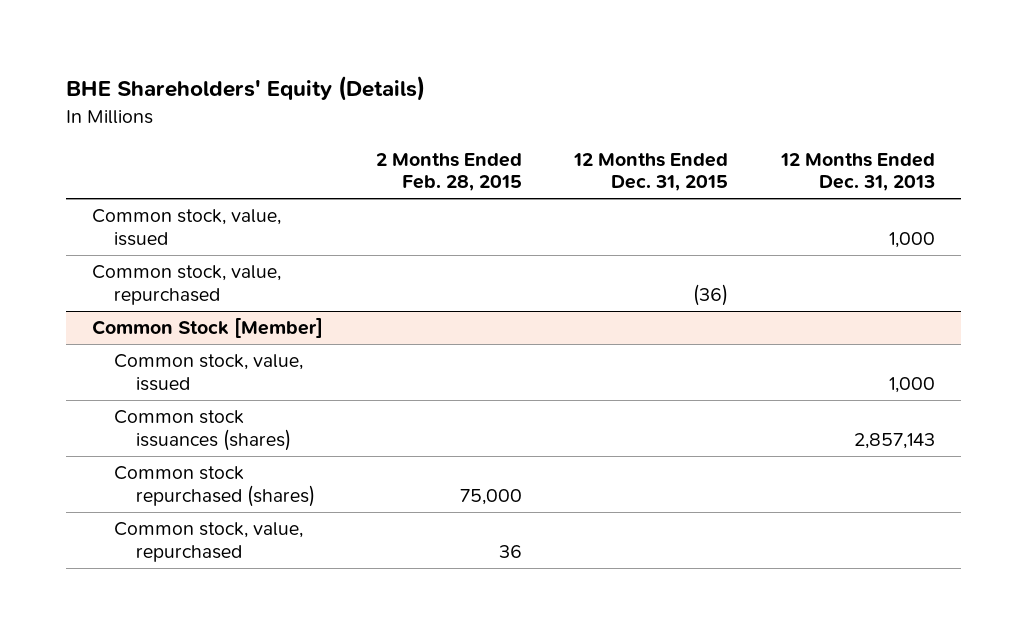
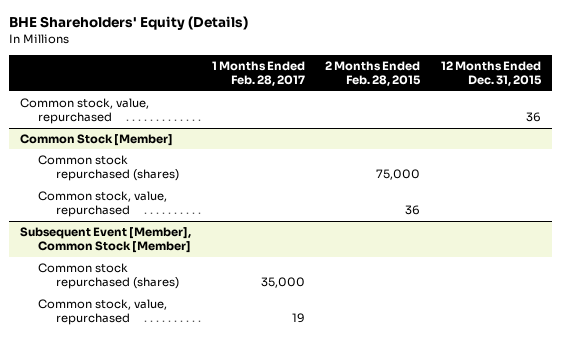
- | 2 Months Ended Feb. 28, 2015 | 12 Months Ended Dec. 31, 2015 | 12 Months Ended Dec. 31, 2013
+ | 1 Months Ended Feb. 28, 2017 | 2 Months Ended Feb. 28, 2015 | 12 Months Ended Dec. 31, 2015
- Common stock, value, issued | | | 1,000
- Common stock, value, repurchased | | (36) |
+ Common stock, value, repurchased | | | 36
@ Common Stock [Member]
- Common stock, value, issued | | | 1,000
- Common stock issuances (shares) | | | 2,857,143
+ Subsequent Event [Member], Common Stock [Member]
+ Common stock repurchased (shares) | 35,000 | |
+ Common stock, value, repurchased | 19 | |

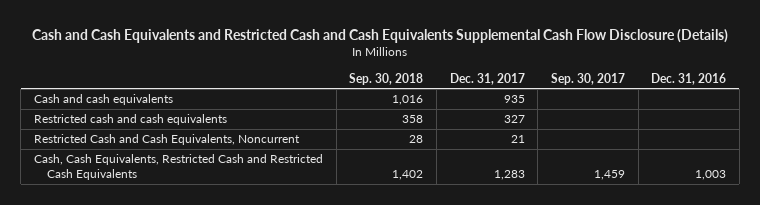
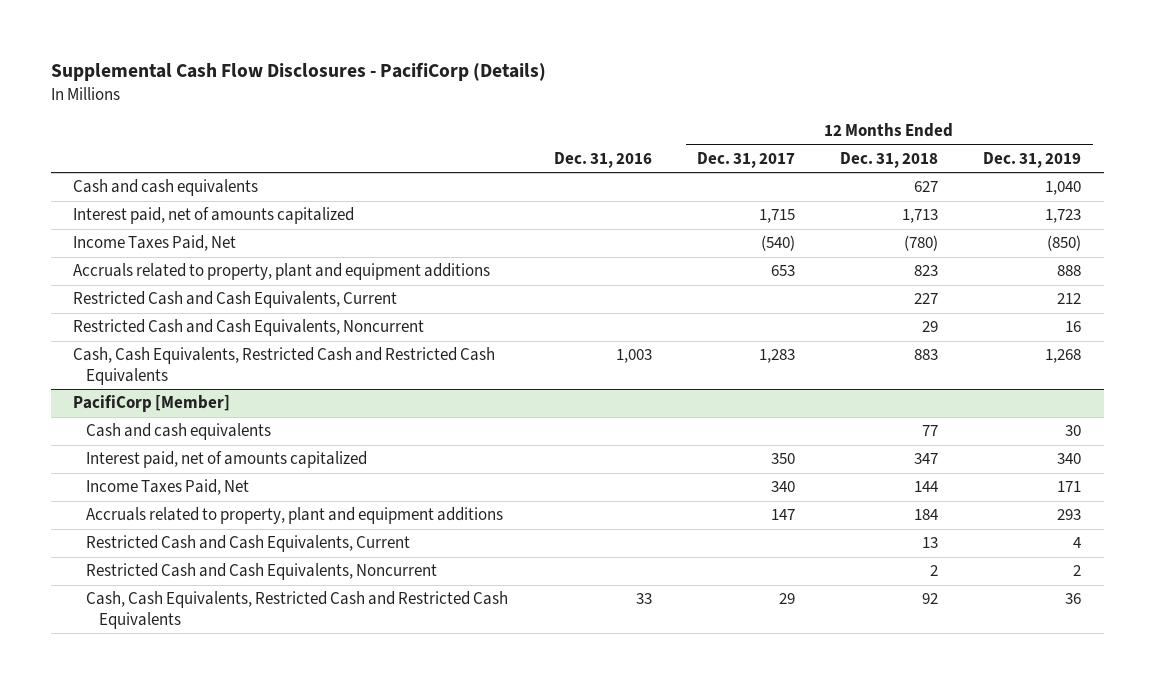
- Cash and Cash Equivalents and Restricted Cash and Cash Equivalents Supplemental Cash Flow Disclosure (Details)
+ Supplemental Cash Flow Disclosures - PacifiCorp (Details)
- | Sep. 30, 2018 | Dec. 31, 2017 | Sep. 30, 2017 | Dec. 31, 2016
+ | Dec. 31, 2016 | 12 Months Ended Dec. 31, 2017 | 12 Months Ended Dec. 31, 2018 | 12 Months Ended Dec. 31, 2019
- Restricted cash and cash equivalents | 358 | 327 | |
+ Interest paid, net of amounts capitalized | | 1,715 | 1,713 | 1,723
+ Income Taxes Paid, Net | | (540) | (780) | (850)
+ Accruals related to property, plant and equipment additions | | 653 | 823 | 888
+ Restricted Cash and Cash Equivalents, Current | | | 227 | 212
+ PacifiCorp [Member]
+ Cash and cash equivalents | | | 77 | 30
+ Interest paid, net of amounts capitalized | | 350 | 347 | 340
+ Income Taxes Paid, Net | | 340 | 144 | 171
+ Accruals related to property, plant and equipment additions | | 147 | 184 | 293
+ Restricted Cash and Cash Equivalents, Current | | | 13 | 4
+ Restricted Cash and Cash Equivalents, Noncurrent | | | 2 | 2
+ Cash, Cash Equivalents, Restricted Cash and Restricted Cash Equivalents | 33 | 29 | 92 | 36

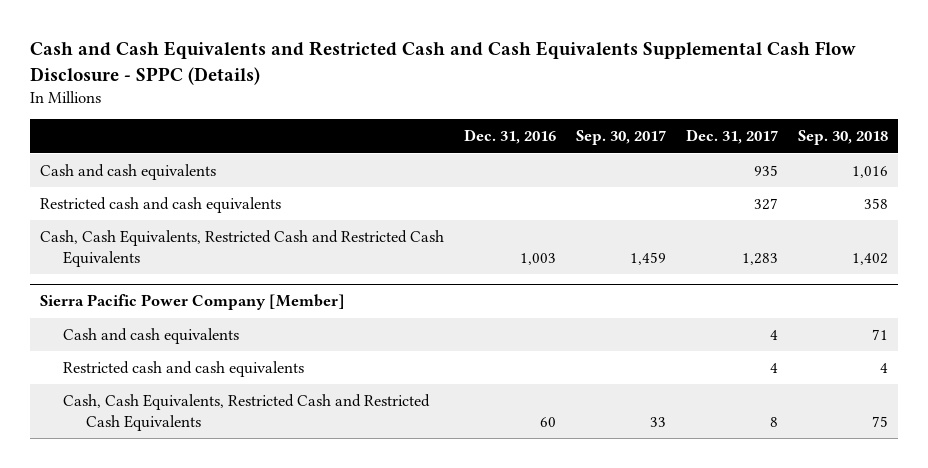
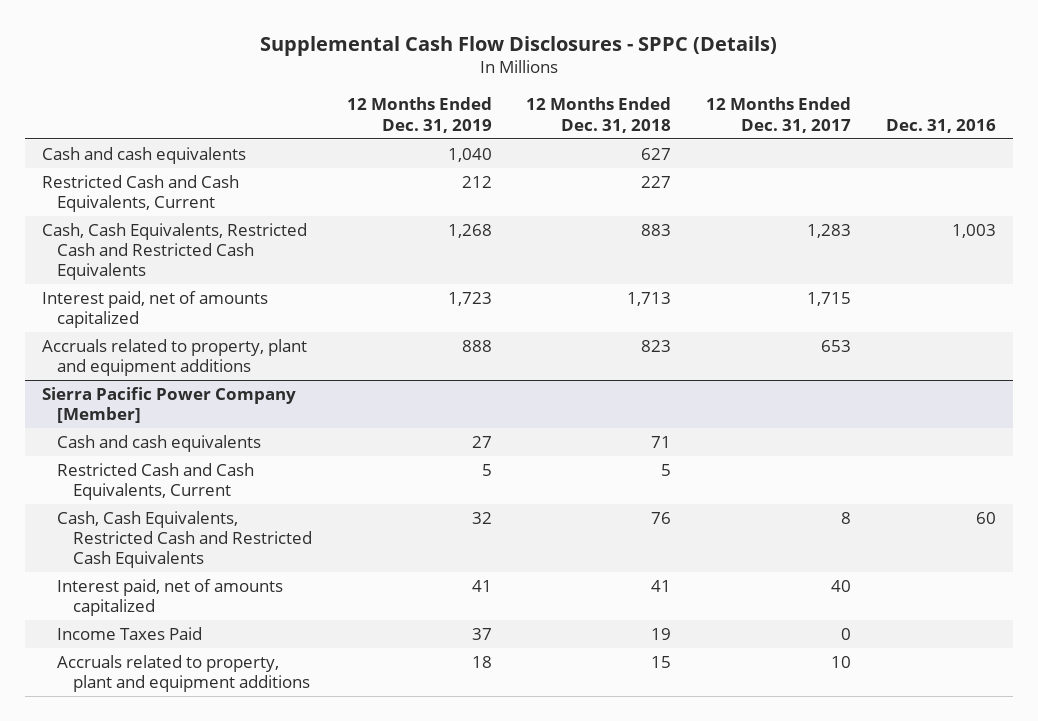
- Cash and Cash Equivalents and Restricted Cash and Cash Equivalents Supplemental Cash Flow Disclosure - SPPC (Details)
+ Supplemental Cash Flow Disclosures - SPPC (Details)
- | Dec. 31, 2016 | Sep. 30, 2017 | Dec. 31, 2017 | Sep. 30, 2018
+ | 12 Months Ended Dec. 31, 2019 | 12 Months Ended Dec. 31, 2018 | 12 Months Ended Dec. 31, 2017 | Dec. 31, 2016
- Restricted cash and cash equivalents | | | 327 | 358
+ Restricted Cash and Cash Equivalents, Current | 212 | 227 | |
+ Interest paid, net of amounts capitalized | 1,723 | 1,713 | 1,715 |
+ Accruals related to property, plant and equipment additions | 888 | 823 | 653 |
@ Sierra Pacific Power Company [Member]
- Restricted cash and cash equivalents | | | 4 | 4
+ Restricted Cash and Cash Equivalents, Current | 5 | 5 | |
+ Interest paid, net of amounts capitalized | 41 | 41 | 40 |
+ Income Taxes Paid | 37 | 19 | 0 |
+ Accruals related to property, plant and equipment additions | 18 | 15 | 10 |

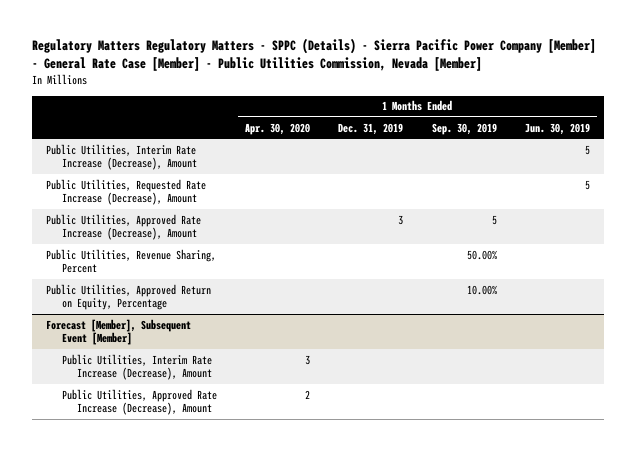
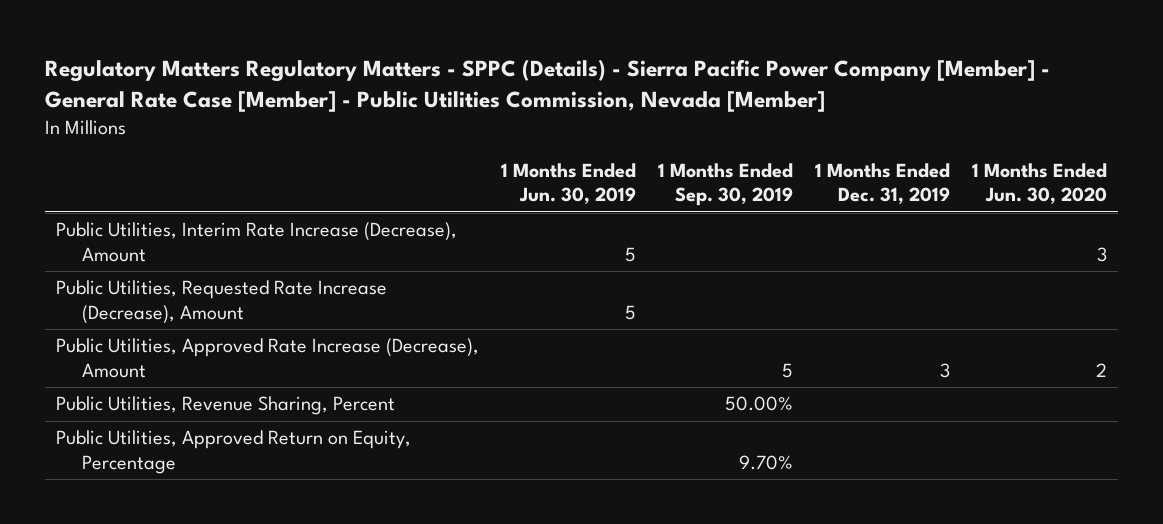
- | 1 Months Ended Apr. 30, 2020 | 1 Months Ended Dec. 31, 2019 | 1 Months Ended Sep. 30, 2019 | 1 Months Ended Jun. 30, 2019
+ | 1 Months Ended Jun. 30, 2019 | 1 Months Ended Sep. 30, 2019 | 1 Months Ended Dec. 31, 2019 | 1 Months Ended Jun. 30, 2020
- Public Utilities, Approved Return on Equity, Percentage | | | 10.00% |
- Forecast [Member], Subsequent Event [Member]
- Public Utilities, Interim Rate Increase (Decrease), Amount | 3 | | |
- Public Utilities, Approved Rate Increase (Decrease), Amount | 2 | | |
+ Public Utilities, Approved Return on Equity, Percentage | | 9.70% | |

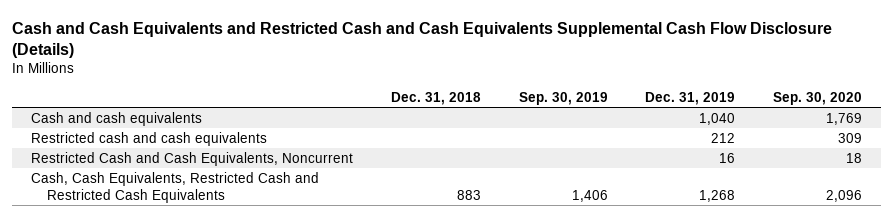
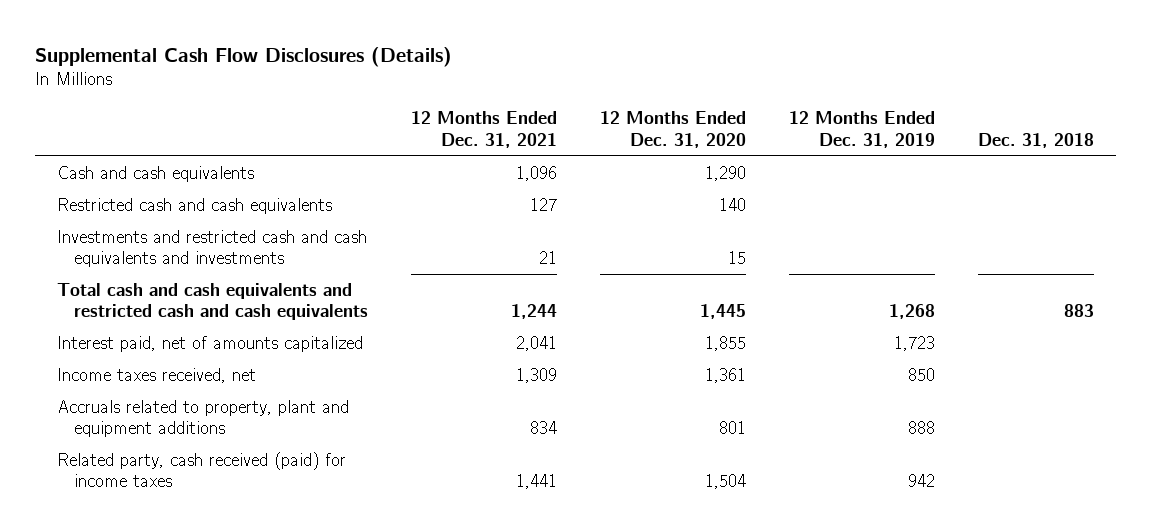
- Cash and Cash Equivalents and Restricted Cash and Cash Equivalents Supplemental Cash Flow Disclosure (Details)
+ Supplemental Cash Flow Disclosures (Details)
- | Dec. 31, 2018 | Sep. 30, 2019 | Dec. 31, 2019 | Sep. 30, 2020
+ | 12 Months Ended Dec. 31, 2021 | 12 Months Ended Dec. 31, 2020 | 12 Months Ended Dec. 31, 2019 | Dec. 31, 2018
- Restricted Cash and Cash Equivalents, Noncurrent | | | 16 | 18
- Cash, Cash Equivalents, Restricted Cash and Restricted Cash Equivalents | 883 | 1,406 | 1,268 | 2,096
+ Investments and restricted cash and cash equivalents and investments | 21 | 15 | |
+ Total cash and cash equivalents and restricted cash and cash equivalents | 1,244 | 1,445 | 1,268 | 883
+ Interest paid, net of amounts capitalized | 2,041 | 1,855 | 1,723 |
+ Income taxes received, net | 1,309 | 1,361 | 850 |
+ Accruals related to property, plant and equipment additions | 834 | 801 | 888 |
+ Related party, cash received (paid) for income taxes | 1,441 | 1,504 | 942 |

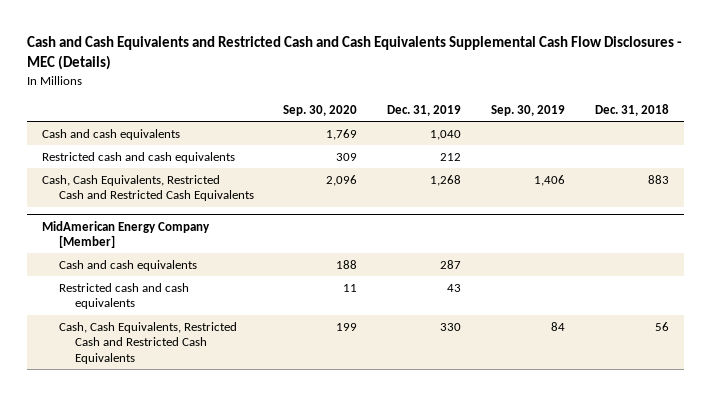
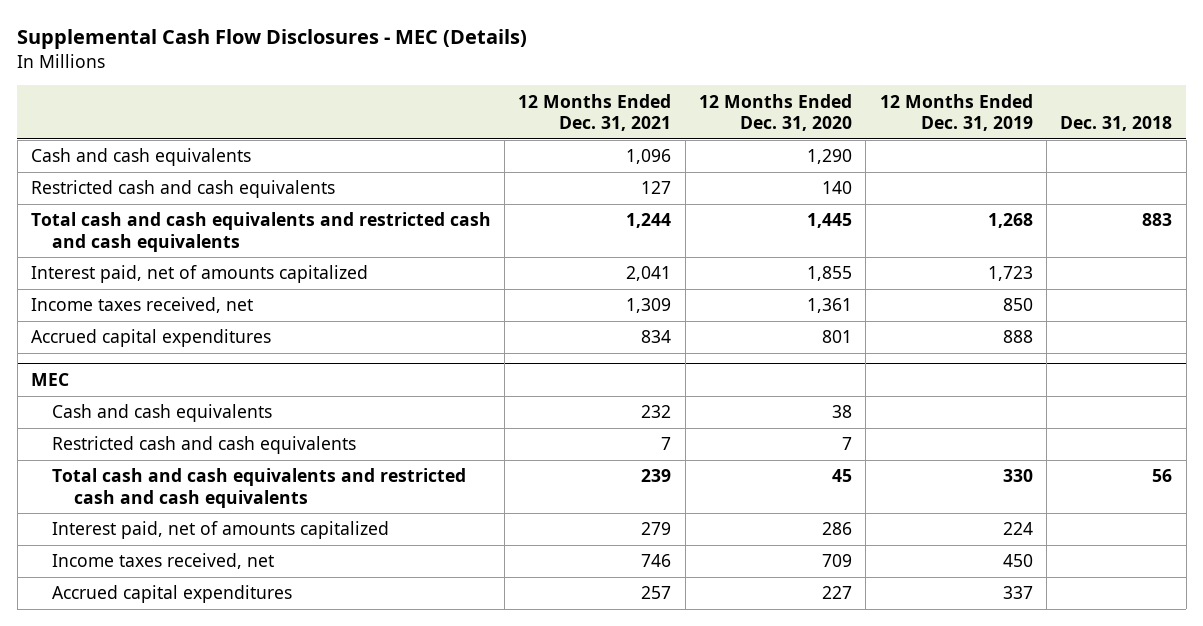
- Cash and Cash Equivalents and Restricted Cash and Cash Equivalents Supplemental Cash Flow Disclosures - MEC (Details)
+ Supplemental Cash Flow Disclosures - MEC (Details)
- | Sep. 30, 2020 | Dec. 31, 2019 | Sep. 30, 2019 | Dec. 31, 2018
+ | 12 Months Ended Dec. 31, 2021 | 12 Months Ended Dec. 31, 2020 | 12 Months Ended Dec. 31, 2019 | Dec. 31, 2018
- Cash, Cash Equivalents, Restricted Cash and Restricted Cash Equivalents | 2,096 | 1,268 | 1,406 | 883
- MidAmerican Energy Company [Member]
+ Total cash and cash equivalents and restricted cash and cash equivalents | 1,244 | 1,445 | 1,268 | 883
+ Interest paid, net of amounts capitalized | 2,041 | 1,855 | 1,723 |
+ Income taxes received, net | 1,309 | 1,361 | 850 |
+ Accrued capital expenditures | 834 | 801 | 888 |
+ MEC
- Cash, Cash Equivalents, Restricted Cash and Restricted Cash Equivalents | 199 | 330 | 84 | 56
+ Total cash and cash equivalents and restricted cash and cash equivalents | 239 | 45 | 330 | 56
+ Interest paid, net of amounts capitalized | 279 | 286 | 224 |
+ Income taxes received, net | 746 | 709 | 450 |
+ Accrued capital expenditures | 257 | 227 | 337 |

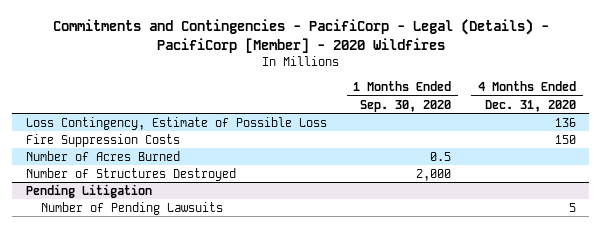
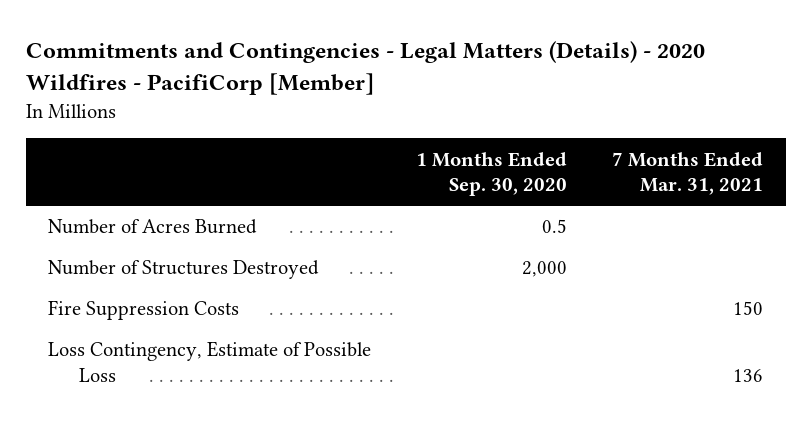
- Commitments and Contingencies - PacifiCorp - Legal (Details) - PacifiCorp [Member] - 2020 Wildfires
+ Commitments and Contingencies - Legal Matters (Details) - 2020 Wildfires - PacifiCorp [Member]
- | 1 Months Ended Sep. 30, 2020 | 4 Months Ended Dec. 31, 2020
+ | 1 Months Ended Sep. 30, 2020 | 7 Months Ended Mar. 31, 2021
- Pending Litigation
- Number of Pending Lawsuits | | 5
moved down: Fire Suppression Costs | | 150
moved down: Loss Contingency, Estimate of Possible Loss | | 136

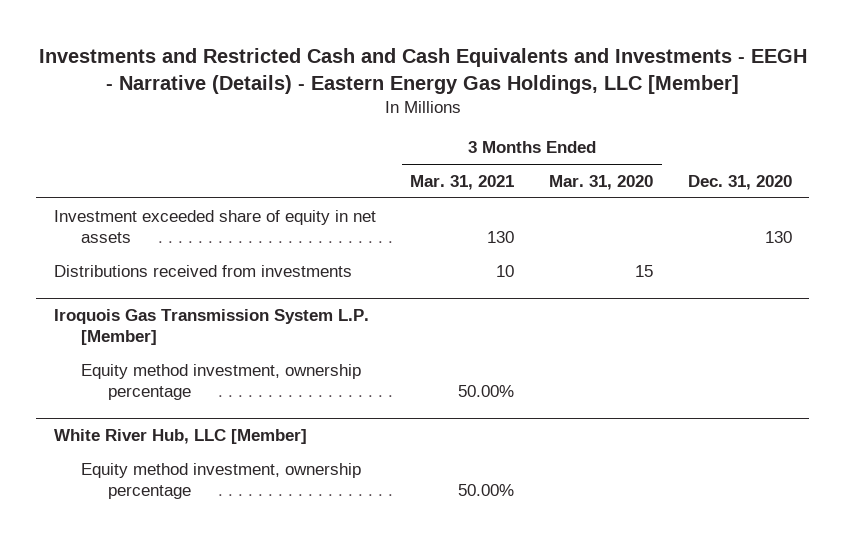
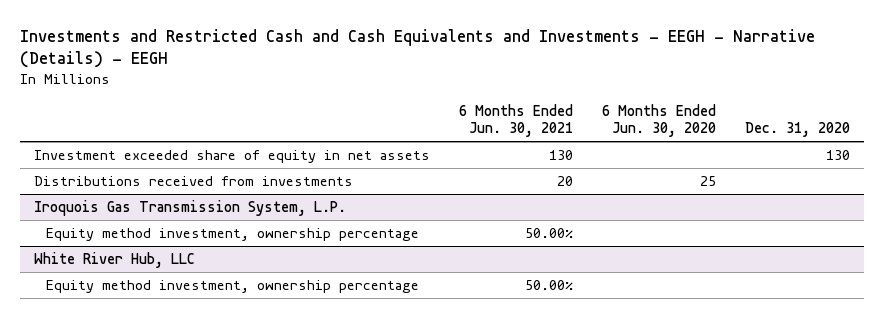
- Investments and Restricted Cash and Cash Equivalents and Investments - EEGH - Narrative (Details) - Eastern Energy Gas Holdings, LLC [Member]
+ Investments and Restricted Cash and Cash Equivalents and Investments - EEGH - Narrative (Details) - EEGH
- | 3 Months Ended Mar. 31, 2021 | 3 Months Ended Mar. 31, 2020 | Dec. 31, 2020
+ | 6 Months Ended Jun. 30, 2021 | 6 Months Ended Jun. 30, 2020 | Dec. 31, 2020
- Iroquois Gas Transmission System L.P. [Member]
+ Iroquois Gas Transmission System, L.P.
- White River Hub, LLC [Member]
+ White River Hub, LLC

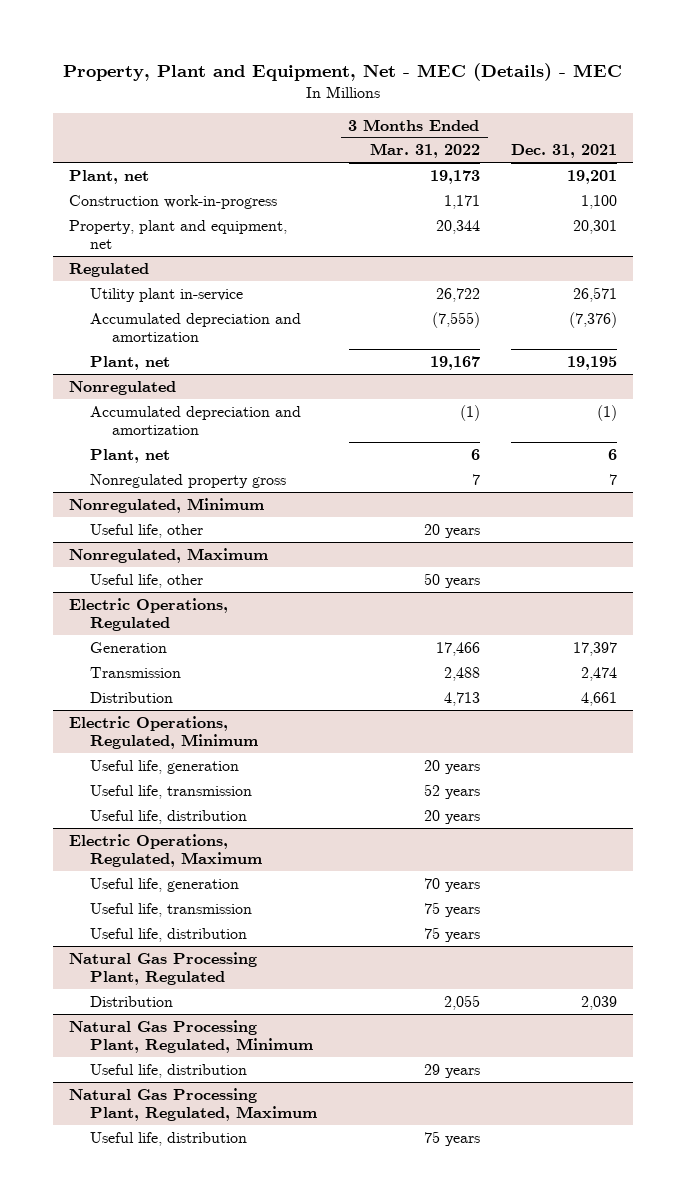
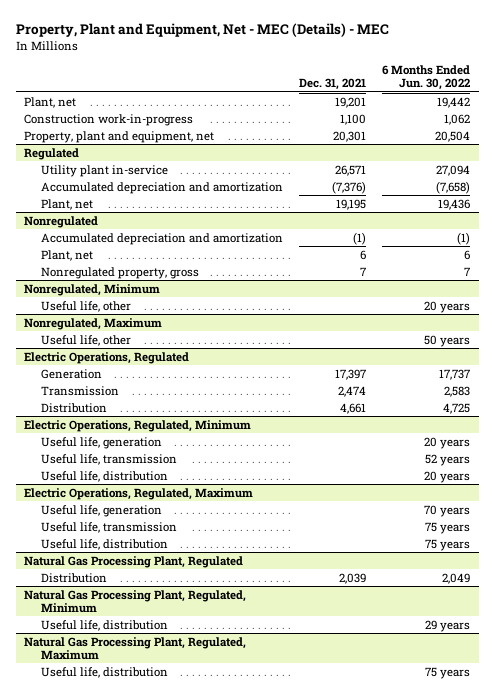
- | 3 Months Ended Mar. 31, 2022 | Dec. 31, 2021
+ | Dec. 31, 2021 | 6 Months Ended Jun. 30, 2022
@ Nonregulated
- Nonregulated property gross | 7 | 7
+ Nonregulated property, gross | 7 | 7

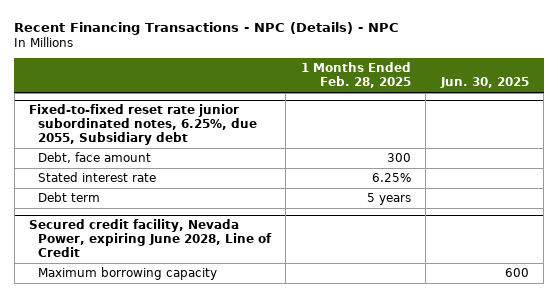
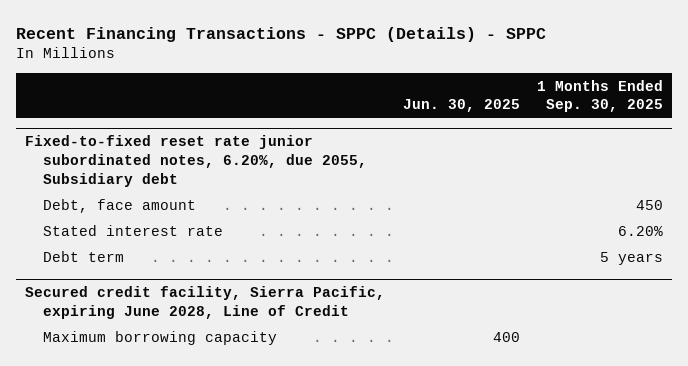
- Recent Financing Transactions - NPC (Details) - NPC
+ Recent Financing Transactions - SPPC (Details) - SPPC
- | 1 Months Ended Feb. 28, 2025 | Jun. 30, 2025
+ | Jun. 30, 2025 | 1 Months Ended Sep. 30, 2025
- Fixed-to-fixed reset rate junior subordinated notes, 6.25%, due 2055, Subsidiary debt
+ Fixed-to-fixed reset rate junior subordinated notes, 6.20%, due 2055, Subsidiary debt
- Secured credit facility, Nevada Power, expiring June 2028, Line of Credit
- Maximum borrowing capacity | | 600
+ Secured credit facility, Sierra Pacific, expiring June 2028, Line of Credit
+ Maximum borrowing capacity | 400 |

